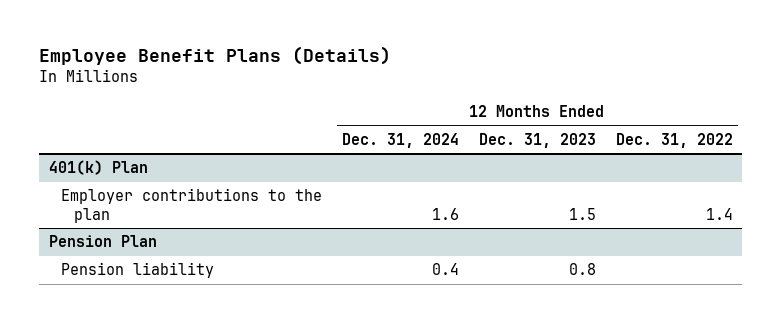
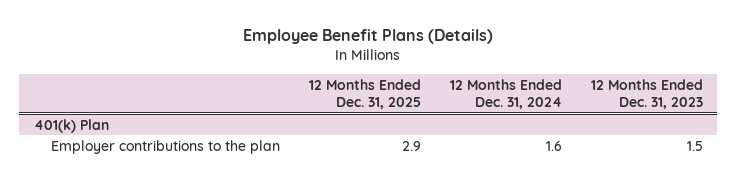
- | 12 Months Ended Dec. 31, 2024 | 12 Months Ended Dec. 31, 2023 | 12 Months Ended Dec. 31, 2022
+ | 12 Months Ended Dec. 31, 2025 | 12 Months Ended Dec. 31, 2024 | 12 Months Ended Dec. 31, 2023
- Pension Plan
- Pension liability | 0.4 | 0.8 |

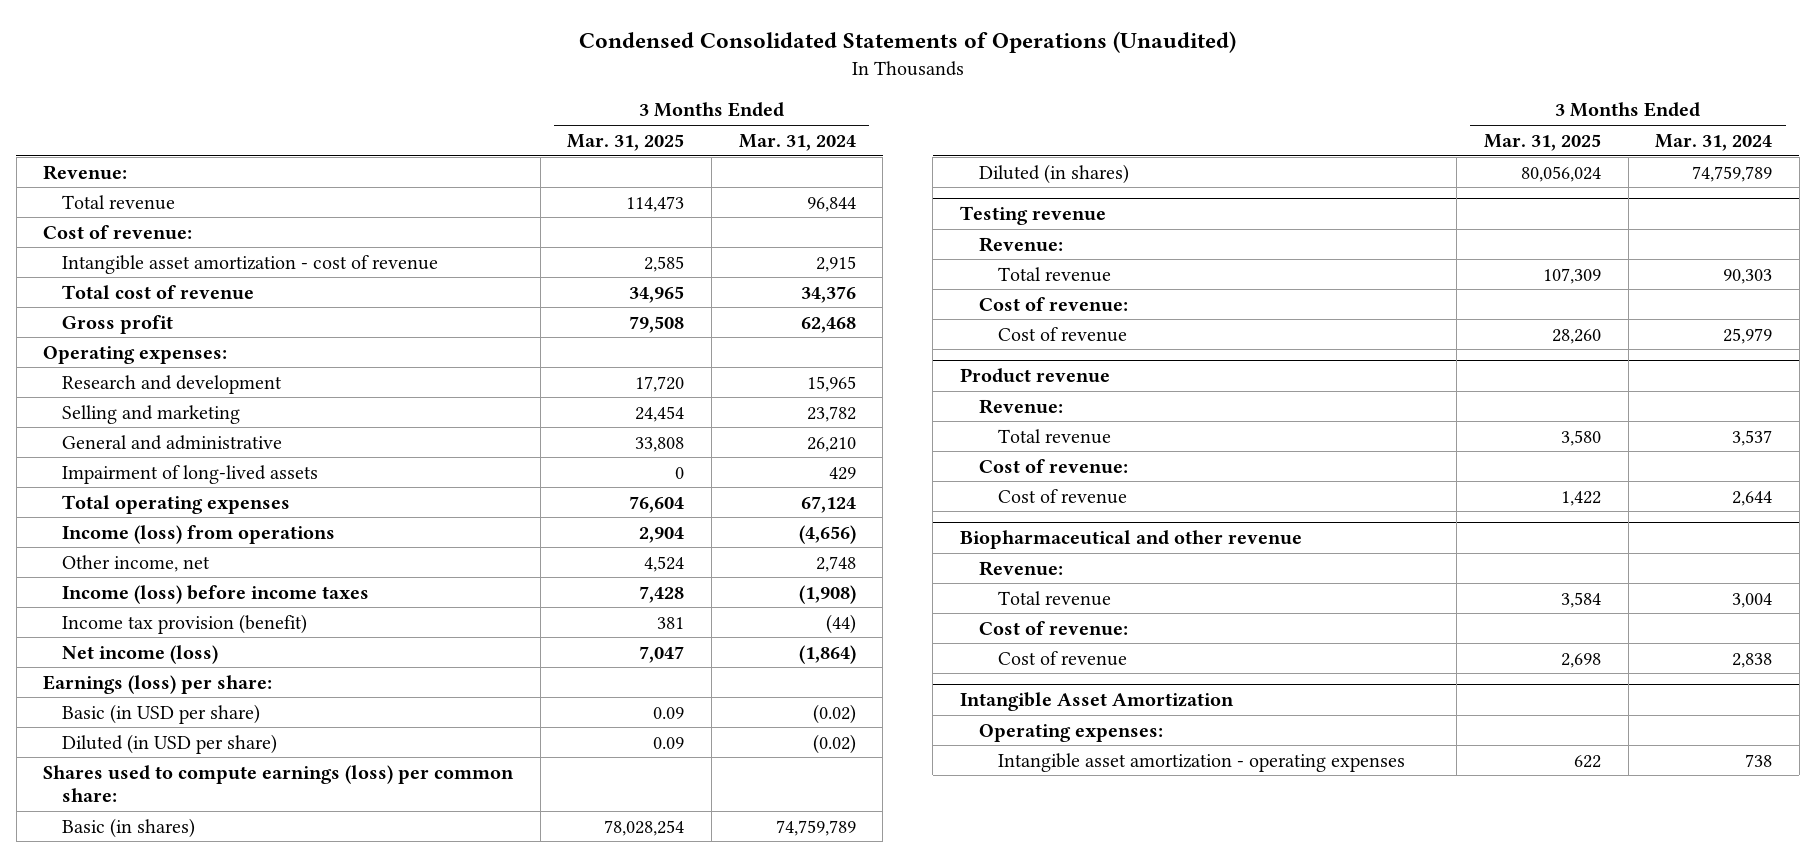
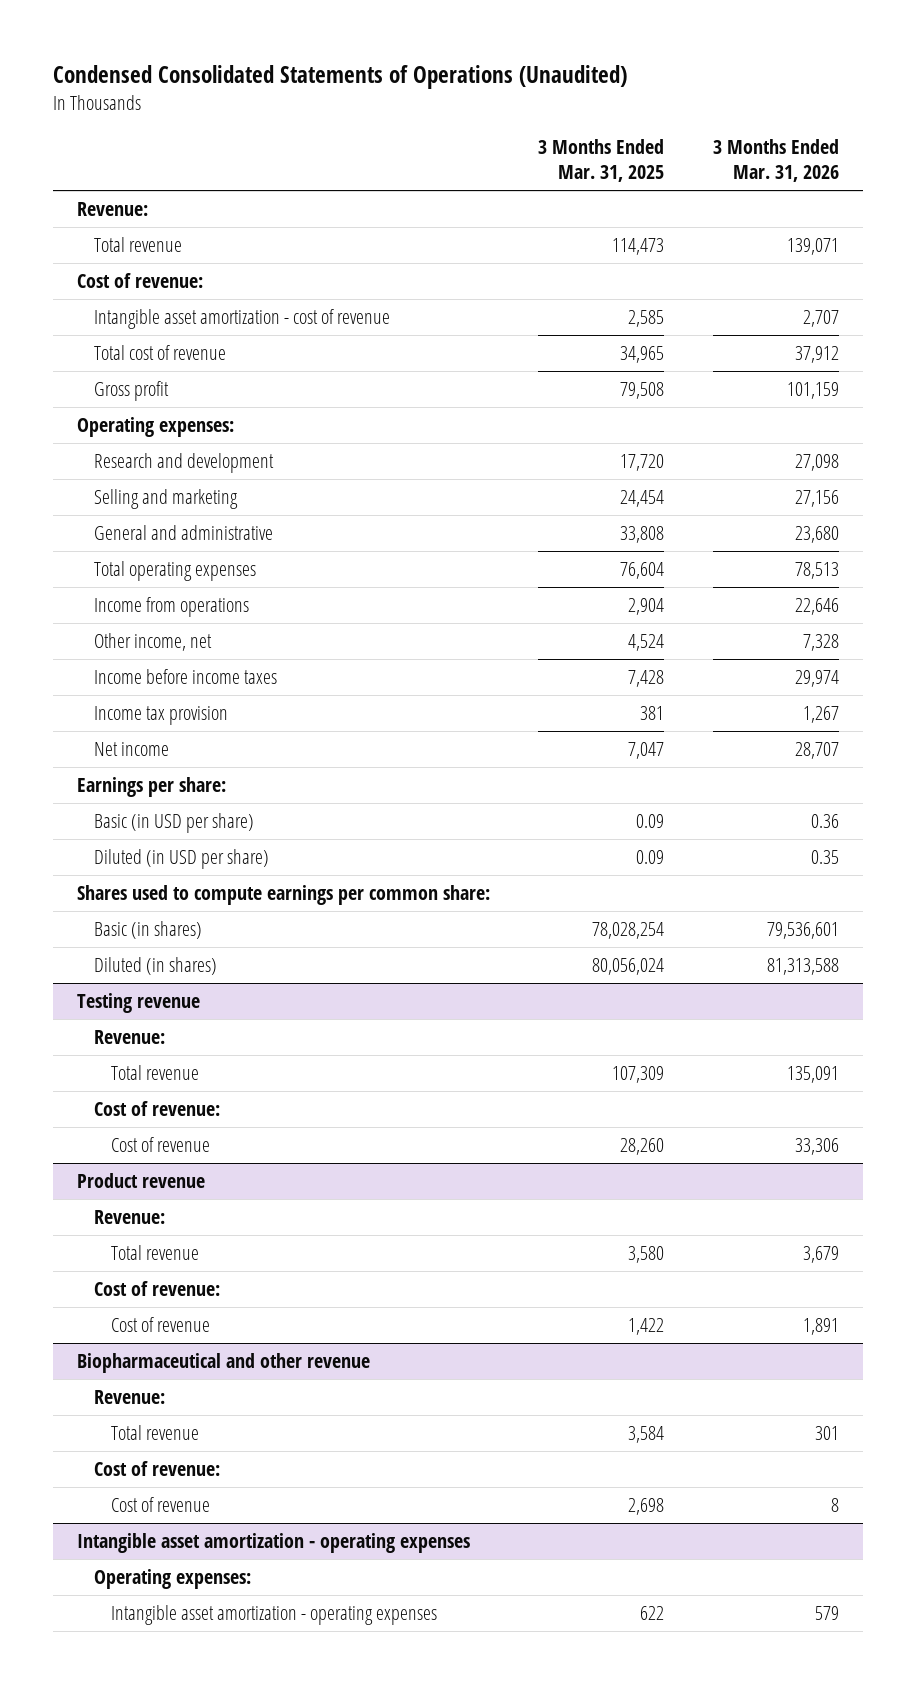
- | 3 Months Ended Mar. 31, 2025 | 3 Months Ended Mar. 31, 2024
+ | 3 Months Ended Mar. 31, 2025 | 3 Months Ended Mar. 31, 2026
- Impairment of long-lived assets | 0 | 429
- Income (loss) from operations | 2,904 | (4,656)
+ Income from operations | 2,904 | 22,646
- Income (loss) before income taxes | 7,428 | (1,908)
- Income tax provision (benefit) | 381 | (44)
- Net income (loss) | 7,047 | (1,864)
- Earnings (loss) per share:
+ Income before income taxes | 7,428 | 29,974
+ Income tax provision | 381 | 1,267
+ Net income | 7,047 | 28,707
+ Earnings per share:
- Shares used to compute earnings (loss) per common share:
+ Shares used to compute earnings per common share:
- Intangible Asset Amortization
+ Intangible asset amortization - operating expenses

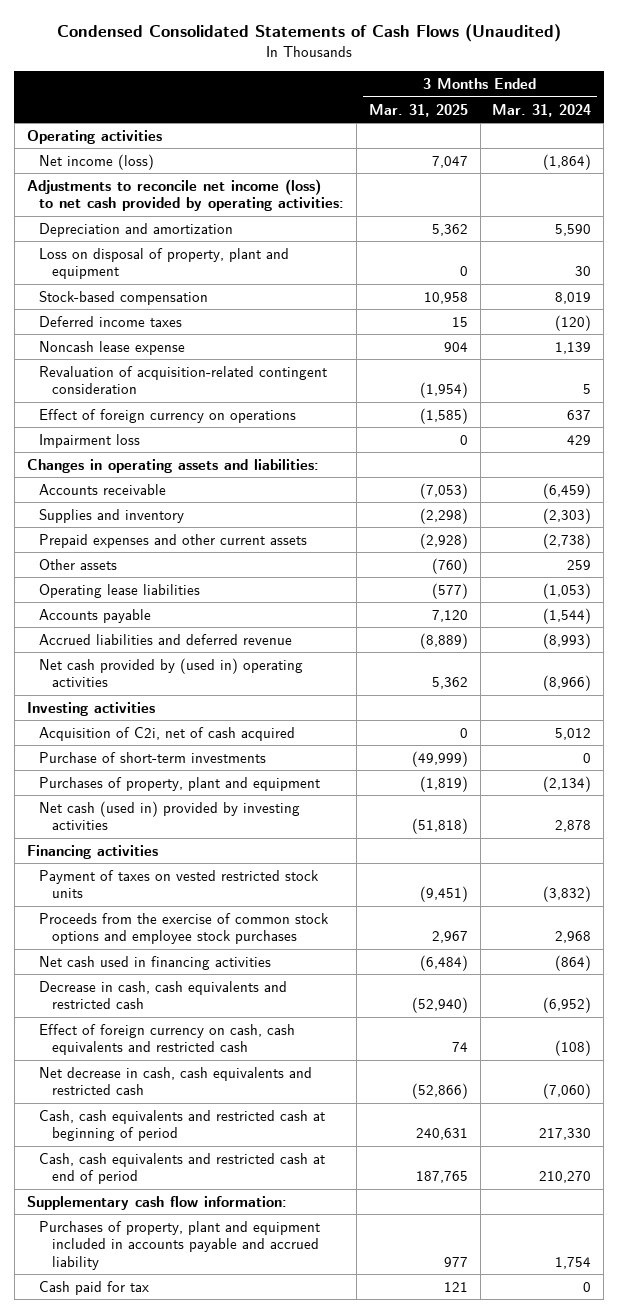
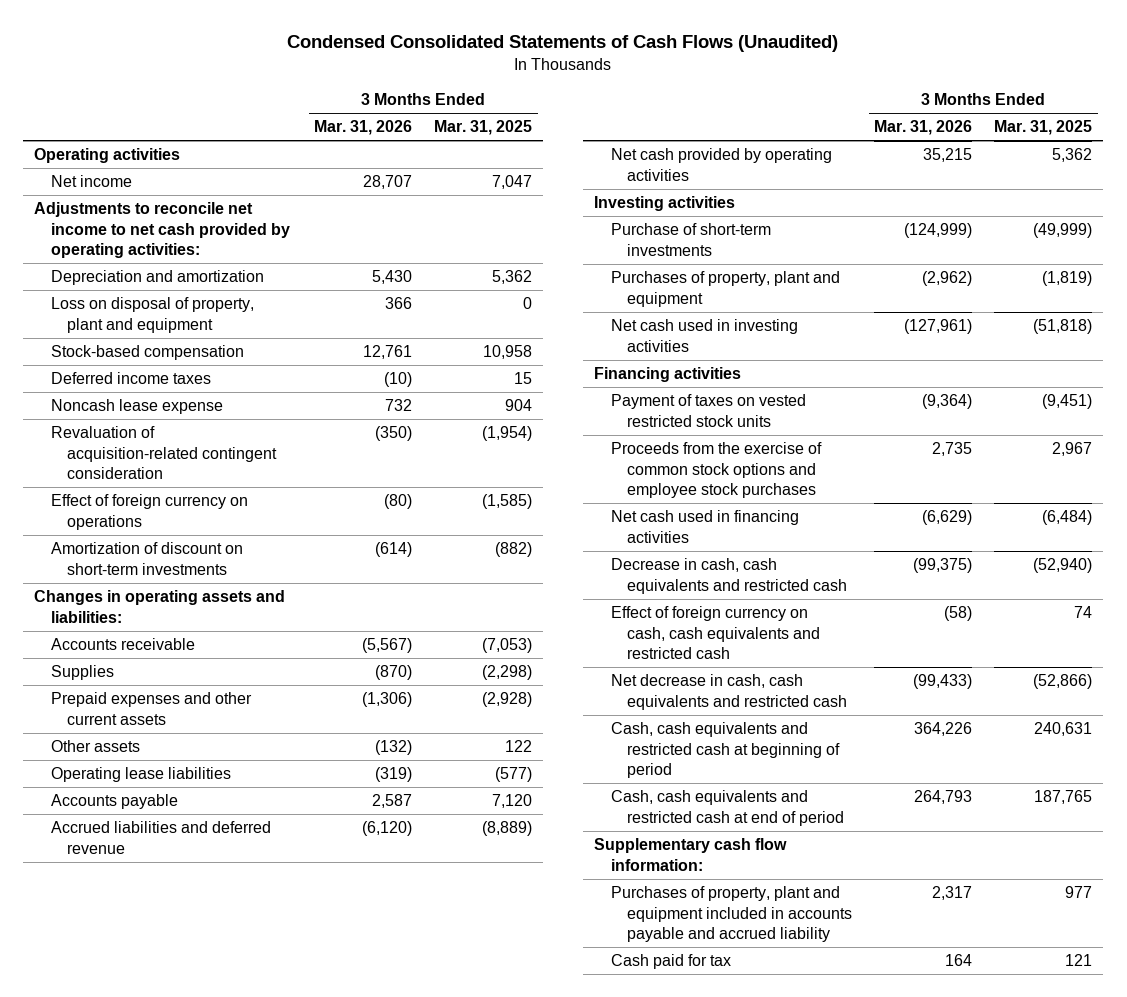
- | 3 Months Ended Mar. 31, 2025 | 3 Months Ended Mar. 31, 2024
+ | 3 Months Ended Mar. 31, 2026 | 3 Months Ended Mar. 31, 2025
- Net income (loss) | 7,047 | (1,864)
- Adjustments to reconcile net income (loss) to net cash provided by operating activities:
+ Net income | 28,707 | 7,047
+ Adjustments to reconcile net income to net cash provided by operating activities:
- Impairment loss | 0 | 429
+ Amortization of discount on short-term investments | (614) | (882)
- Supplies and inventory | (2,298) | (2,303)
+ Supplies | (870) | (2,298)
- Other assets | (760) | 259
+ Other assets | (132) | 122
- Net cash provided by (used in) operating activities | 5,362 | (8,966)
+ Net cash provided by operating activities | 35,215 | 5,362
- Acquisition of C2i, net of cash acquired | 0 | 5,012
- Net cash (used in) provided by investing activities | (51,818) | 2,878
+ Net cash used in investing activities | (127,961) | (51,818)

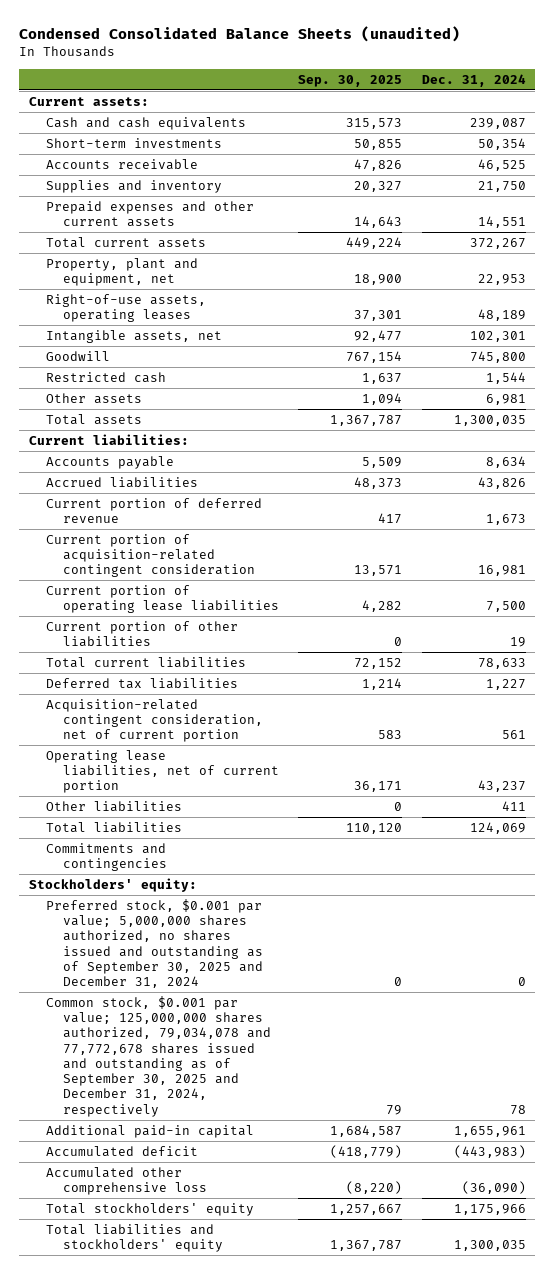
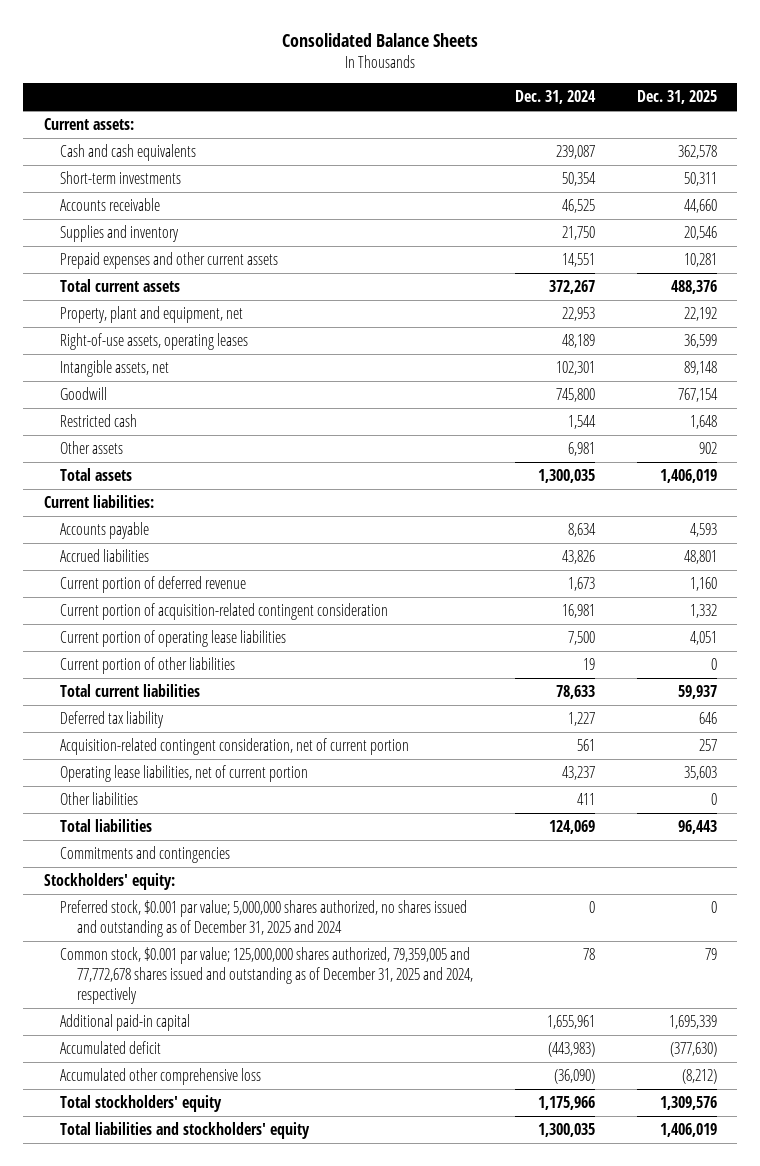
- Condensed Consolidated Balance Sheets (unaudited)
+ Consolidated Balance Sheets
- | Sep. 30, 2025 | Dec. 31, 2024
+ | Dec. 31, 2024 | Dec. 31, 2025
- Deferred tax liabilities | 1,214 | 1,227
+ Deferred tax liability | 1,227 | 646
- Preferred stock, $0.001 par value; 5,000,000 shares authorized, no shares issued and outstanding as of September 30, 2025 and December 31, 2024 | 0 | 0
- Common stock, $0.001 par value; 125,000,000 shares authorized, 79,034,078 and 77,772,678 shares issued and outstanding as of September 30, 2025 and December 31, 2024, respectively | 79 | 78
+ Preferred stock, $0.001 par value; 5,000,000 shares authorized, no shares issued and outstanding as of December 31, 2025 and 2024 | 0 | 0
+ Common stock, $0.001 par value; 125,000,000 shares authorized, 79,359,005 and 77,772,678 shares issued and outstanding as of December 31, 2025 and 2024, respectively | 78 | 79

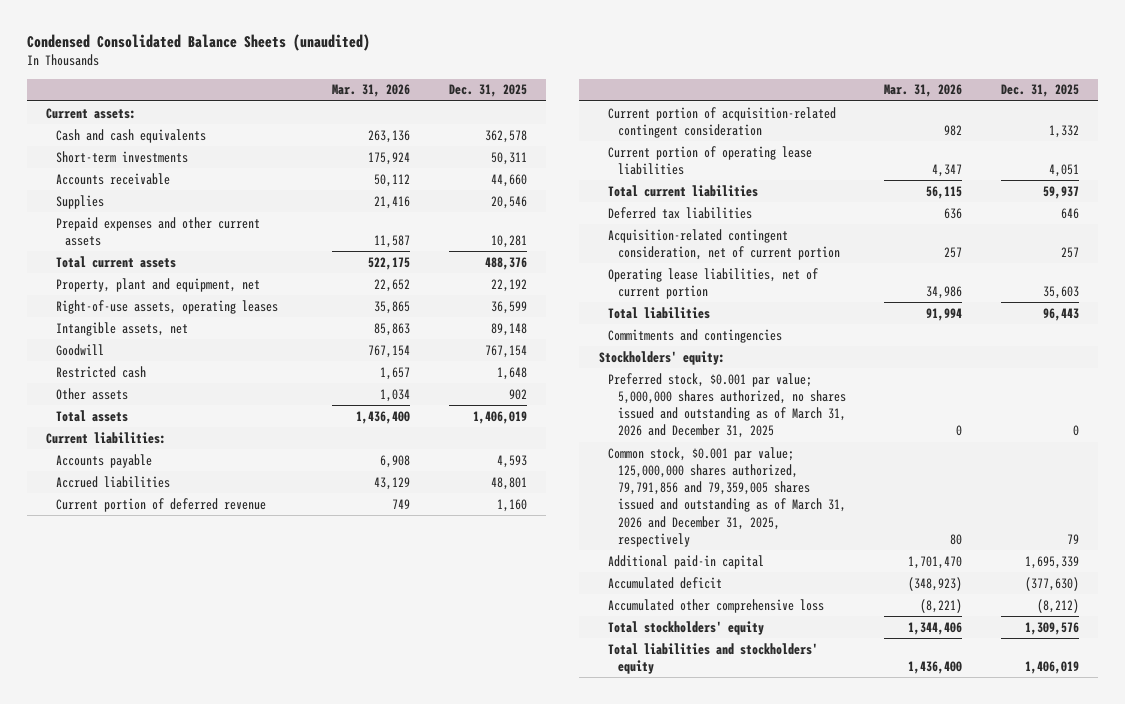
- Consolidated Balance Sheets
+ Condensed Consolidated Balance Sheets (unaudited)
- | Dec. 31, 2024 | Dec. 31, 2025
+ | Mar. 31, 2026 | Dec. 31, 2025
- Supplies and inventory | 21,750 | 20,546
+ Supplies | 21,416 | 20,546
- Current portion of other liabilities | 19 | 0
- Deferred tax liability | 1,227 | 646
+ Deferred tax liabilities | 636 | 646
- Other liabilities | 411 | 0
- Preferred stock, $0.001 par value; 5,000,000 shares authorized, no shares issued and outstanding as of December 31, 2025 and 2024 | 0 | 0
- Common stock, $0.001 par value; 125,000,000 shares authorized, 79,359,005 and 77,772,678 shares issued and outstanding as of December 31, 2025 and 2024, respectively | 78 | 79
+ Preferred stock, $0.001 par value; 5,000,000 shares authorized, no shares issued and outstanding as of March 31, 2026 and December 31, 2025 | 0 | 0
+ Common stock, $0.001 par value; 125,000,000 shares authorized, 79,791,856 and 79,359,005 shares issued and outstanding as of March 31, 2026 and December 31, 2025, respectively | 80 | 79

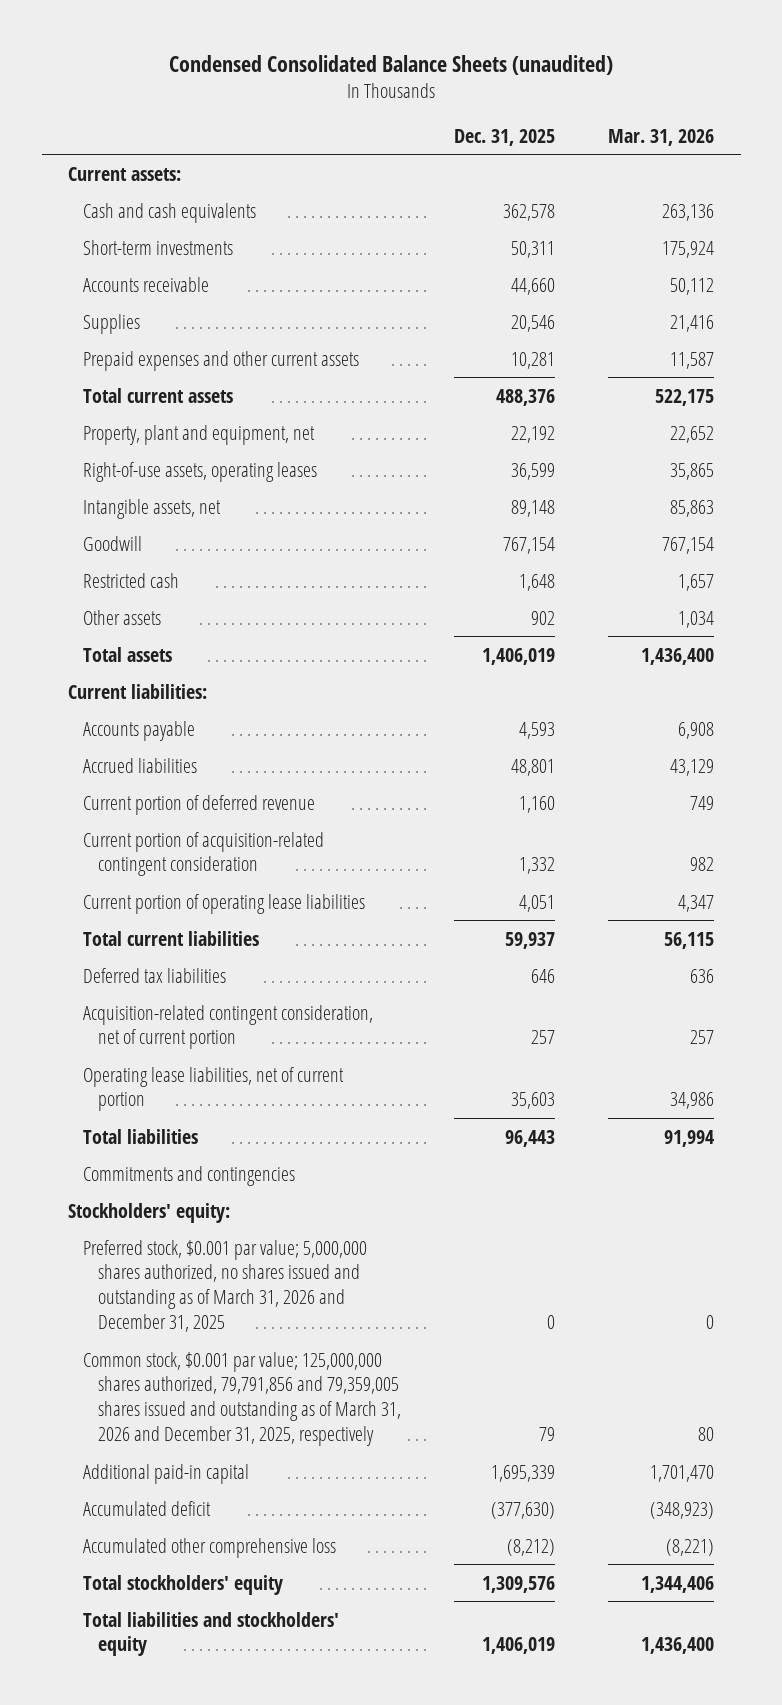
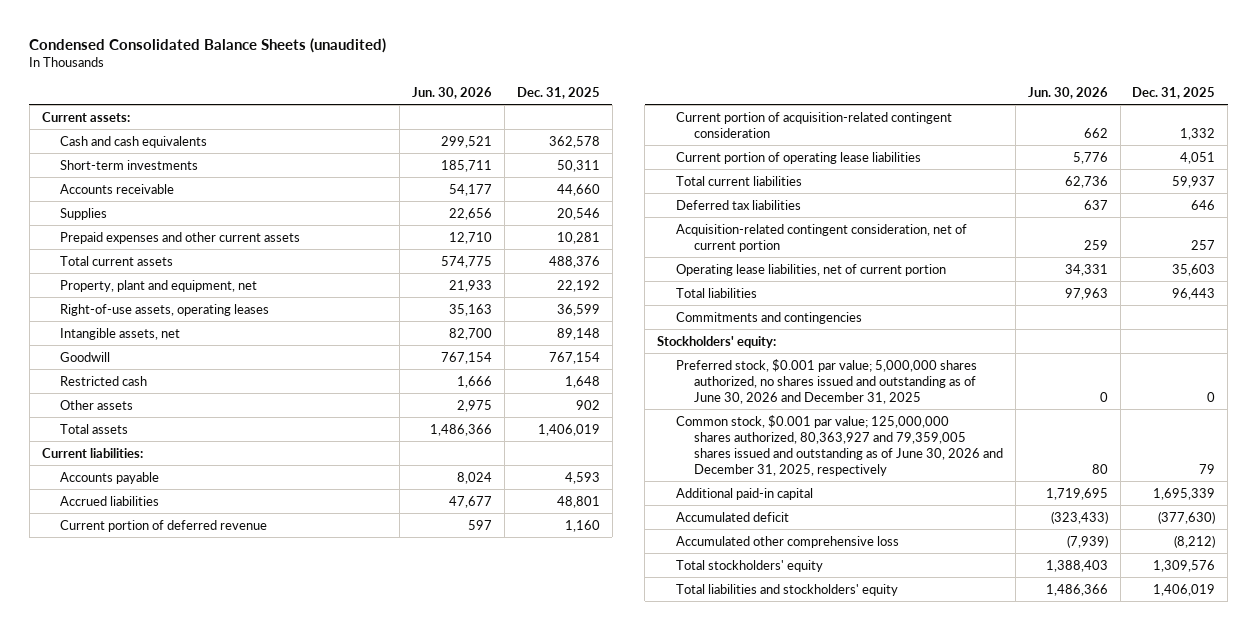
- | Dec. 31, 2025 | Mar. 31, 2026
+ | Jun. 30, 2026 | Dec. 31, 2025
- Preferred stock, $0.001 par value; 5,000,000 shares authorized, no shares issued and outstanding as of March 31, 2026 and December 31, 2025 | 0 | 0
- Common stock, $0.001 par value; 125,000,000 shares authorized, 79,791,856 and 79,359,005 shares issued and outstanding as of March 31, 2026 and December 31, 2025, respectively | 79 | 80
+ Preferred stock, $0.001 par value; 5,000,000 shares authorized, no shares issued and outstanding as of June 30, 2026 and December 31, 2025 | 0 | 0
+ Common stock, $0.001 par value; 125,000,000 shares authorized, 80,363,927 and 79,359,005 shares issued and outstanding as of June 30, 2026 and December 31, 2025, respectively | 80 | 79

